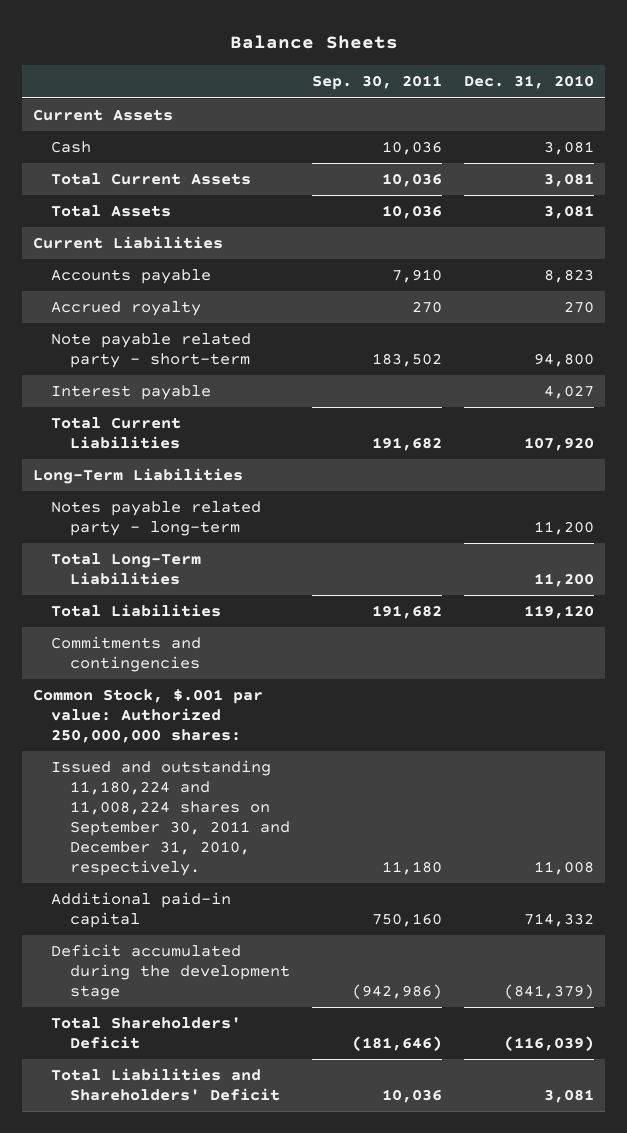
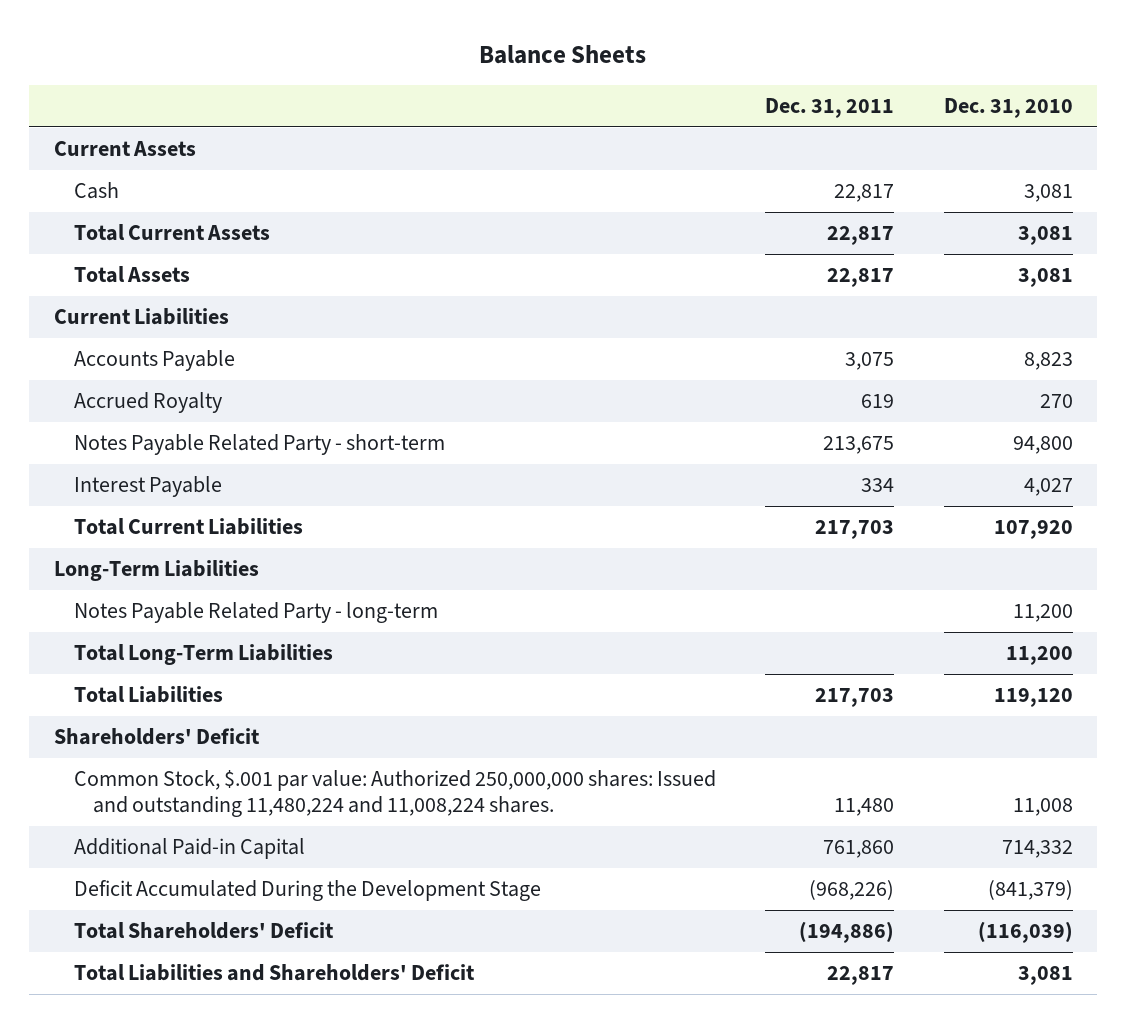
- | Sep. 30, 2011 | Dec. 31, 2010
+ | Dec. 31, 2011 | Dec. 31, 2010
- Accounts payable | 7,910 | 8,823
- Accrued royalty | 270 | 270
- Note payable related party - short-term | 183,502 | 94,800
- Interest payable | | 4,027
+ Accounts Payable | 3,075 | 8,823
+ Accrued Royalty | 619 | 270
+ Notes Payable Related Party - short-term | 213,675 | 94,800
+ Interest Payable | 334 | 4,027
- Notes payable related party - long-term | | 11,200
+ Notes Payable Related Party - long-term | | 11,200
- Commitments and contingencies
- Common Stock, $.001 par value: Authorized 250,000,000 shares:
- Issued and outstanding 11,180,224 and 11,008,224 shares on September 30, 2011 and December 31, 2010, respectively. | 11,180 | 11,008
- Additional paid-in capital | 750,160 | 714,332
- Deficit accumulated during the development stage | (942,986) | (841,379)
+ Shareholders' Deficit
+ Common Stock, $.001 par value: Authorized 250,000,000 shares: Issued and outstanding 11,480,224 and 11,008,224 shares. | 11,480 | 11,008
+ Additional Paid-in Capital | 761,860 | 714,332
+ Deficit Accumulated During the Development Stage | (968,226) | (841,379)

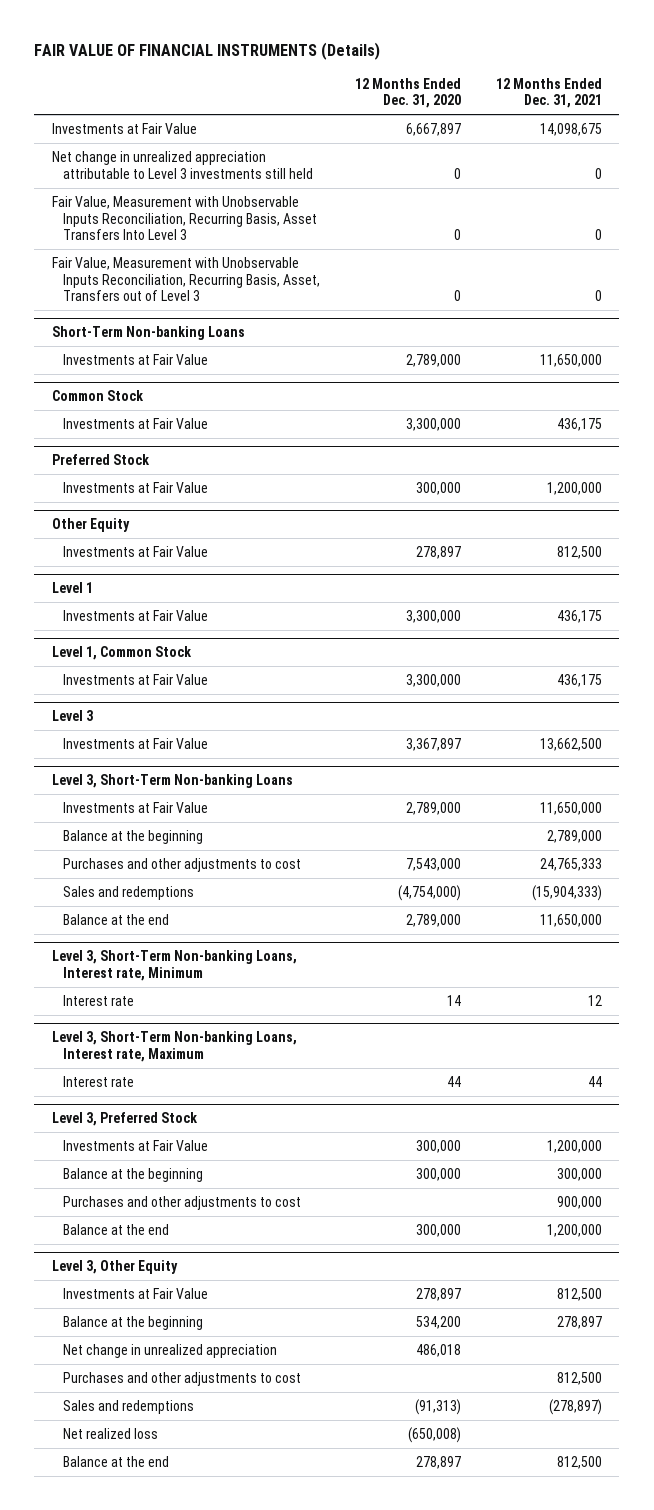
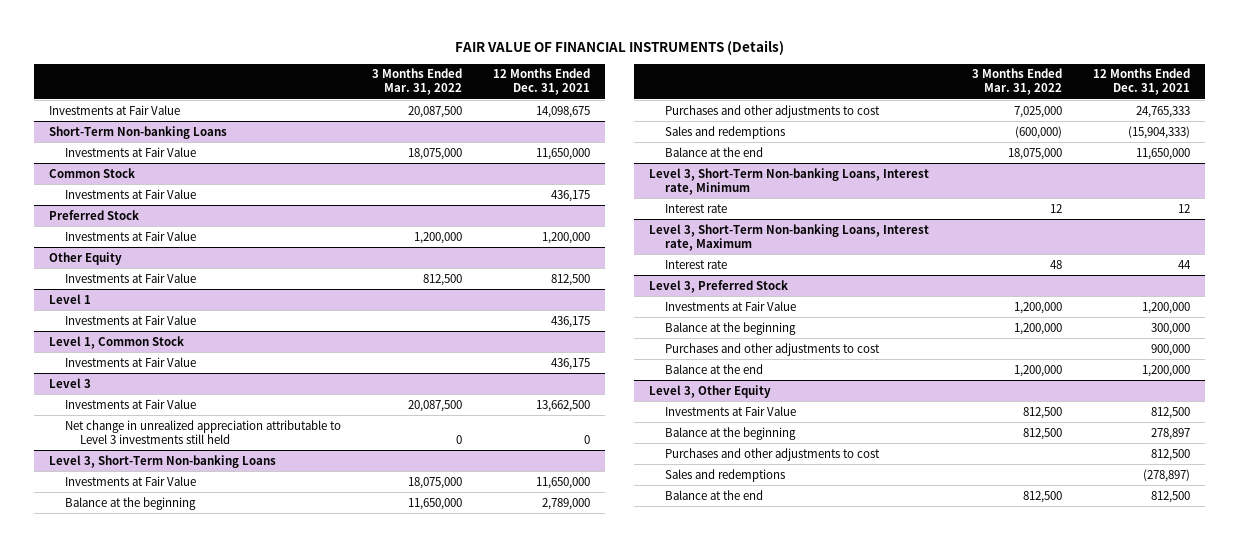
- | 12 Months Ended Dec. 31, 2020 | 12 Months Ended Dec. 31, 2021
+ | 3 Months Ended Mar. 31, 2022 | 12 Months Ended Dec. 31, 2021
- Net change in unrealized appreciation attributable to Level 3 investments still held | 0 | 0
- Fair Value, Measurement with Unobservable Inputs Reconciliation, Recurring Basis, Asset Transfers Into Level 3 | 0 | 0
- Fair Value, Measurement with Unobservable Inputs Reconciliation, Recurring Basis, Asset, Transfers out of Level 3 | 0 | 0
@ Level 3
+ Net change in unrealized appreciation attributable to Level 3 investments still held | 0 | 0
@ Level 3, Other Equity
- Net change in unrealized appreciation | 486,018 |
- Net realized loss | (650,008) |

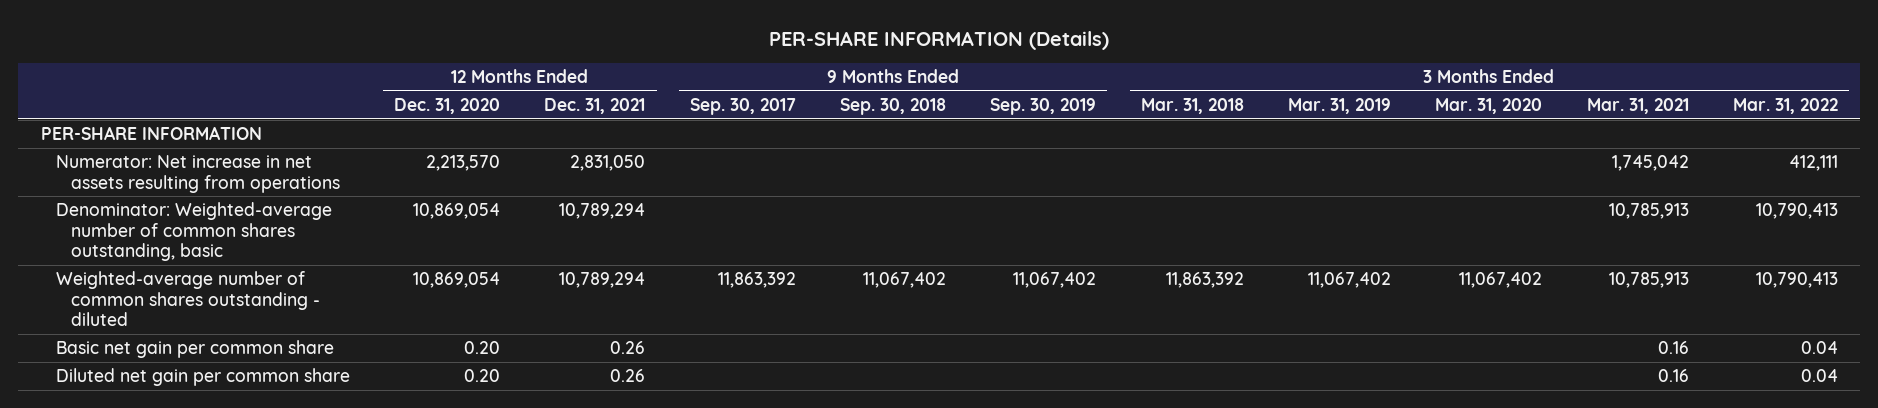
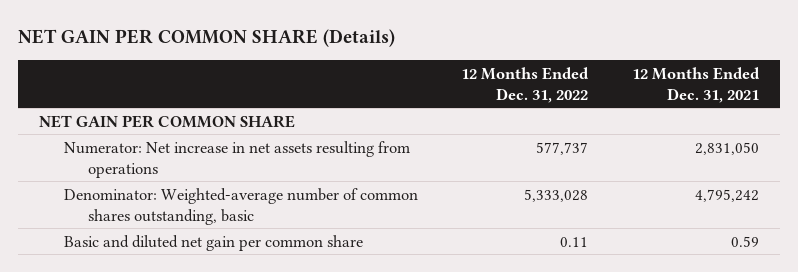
- PER-SHARE INFORMATION (Details)
+ NET GAIN PER COMMON SHARE (Details)
- | 12 Months Ended Dec. 31, 2020 | 12 Months Ended Dec. 31, 2021 | 9 Months Ended Sep. 30, 2017 | 9 Months Ended Sep. 30, 2018 | 9 Months Ended Sep. 30, 2019 | 3 Months Ended Mar. 31, 2018 | 3 Months Ended Mar. 31, 2019 | 3 Months Ended Mar. 31, 2020 | 3 Months Ended Mar. 31, 2021 | 3 Months Ended Mar. 31, 2022
+ | 12 Months Ended Dec. 31, 2022 | 12 Months Ended Dec. 31, 2021
- PER-SHARE INFORMATION
+ NET GAIN PER COMMON SHARE
- Denominator: Weighted-average number of common shares outstanding, basic | 10,869,054 | 10,789,294 | | | | | | | 10,785,913 | 10,790,413
- Weighted-average number of common shares outstanding - diluted | 10,869,054 | 10,789,294 | 11,863,392 | 11,067,402 | 11,067,402 | 11,863,392 | 11,067,402 | 11,067,402 | 10,785,913 | 10,790,413
- Basic net gain per common share | 0.20 | 0.26 | | | | | | | 0.16 | 0.04
- Diluted net gain per common share | 0.20 | 0.26 | | | | | | | 0.16 | 0.04
+ Denominator: Weighted-average number of common shares outstanding, basic | 5,333,028 | 4,795,242
+ Basic and diluted net gain per common share | 0.11 | 0.59

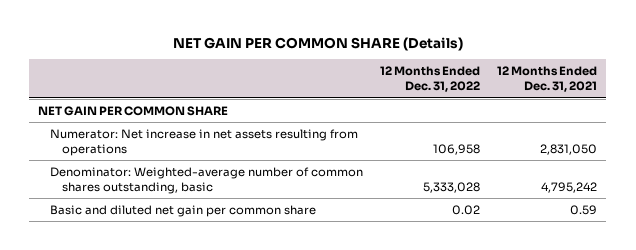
- Numerator: Net increase in net assets resulting from operations | 577,737 | 2,831,050
+ Numerator: Net increase in net assets resulting from operations | 106,958 | 2,831,050
- Basic and diluted net gain per common share | 0.11 | 0.59
+ Basic and diluted net gain per common share | 0.02 | 0.59

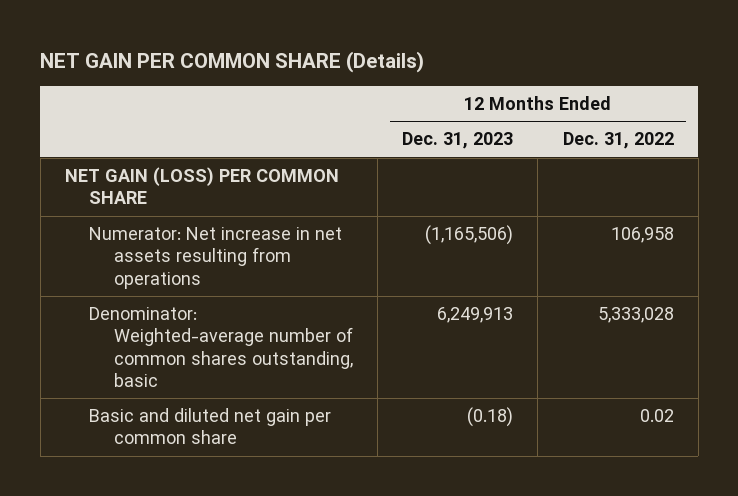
- | 12 Months Ended Dec. 31, 2022 | 12 Months Ended Dec. 31, 2021
+ | 12 Months Ended Dec. 31, 2023 | 12 Months Ended Dec. 31, 2022
- NET GAIN PER COMMON SHARE
+ NET GAIN (LOSS) PER COMMON SHARE

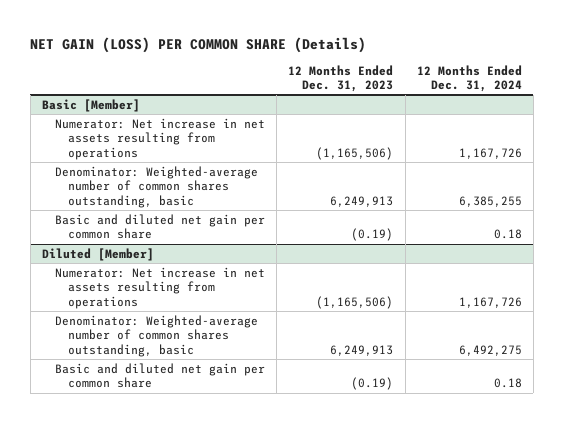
- NET GAIN PER COMMON SHARE (Details)
+ NET GAIN (LOSS) PER COMMON SHARE (Details)
- | 12 Months Ended Dec. 31, 2023 | 12 Months Ended Dec. 31, 2022
+ | 12 Months Ended Dec. 31, 2023 | 12 Months Ended Dec. 31, 2024
- NET GAIN (LOSS) PER COMMON SHARE
+ Basic [Member]
- Basic and diluted net gain per common share | (0.18) | 0.02
+ Basic and diluted net gain per common share | (0.19) | 0.18
+ Diluted [Member]
+ Numerator: Net increase in net assets resulting from operations | (1,165,506) | 1,167,726
+ Denominator: Weighted-average number of common shares outstanding, basic | 6,249,913 | 6,492,275
+ Basic and diluted net gain per common share | (0.19) | 0.18

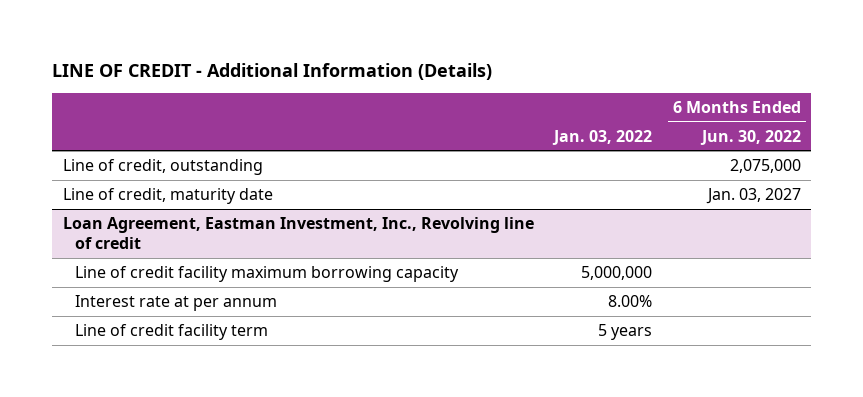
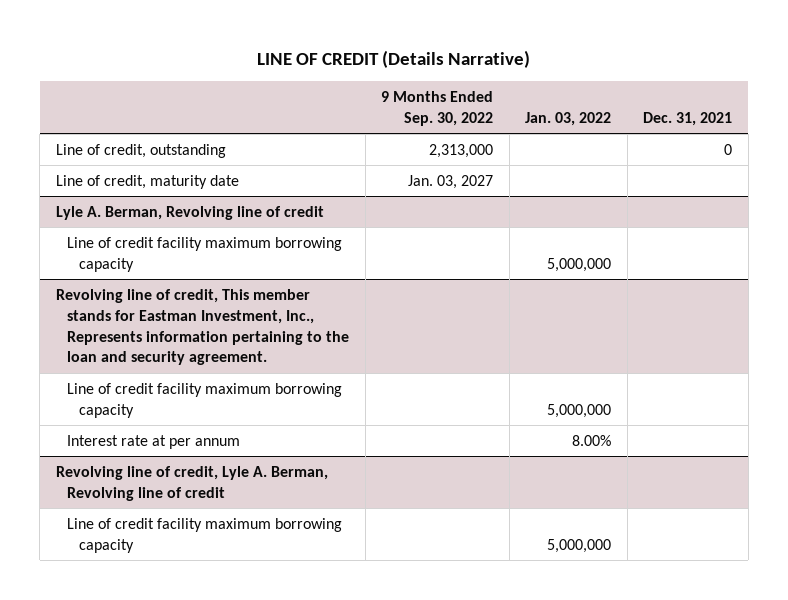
- LINE OF CREDIT - Additional Information (Details)
+ LINE OF CREDIT (Details Narrative)
- | Jan. 03, 2022 | 6 Months Ended Jun. 30, 2022
+ | 9 Months Ended Sep. 30, 2022 | Jan. 03, 2022 | Dec. 31, 2021
- Loan Agreement, Eastman Investment, Inc., Revolving line of credit
+ Lyle A. Berman, Revolving line of credit
+ Revolving line of credit, This member stands for Eastman Investment, Inc., Represents information pertaining to the loan and security agreement.
+ Line of credit facility maximum borrowing capacity | | 5,000,000 |
- Line of credit facility term | 5 years |
+ Revolving line of credit, Lyle A. Berman, Revolving line of credit
+ Line of credit facility maximum borrowing capacity | | 5,000,000 |

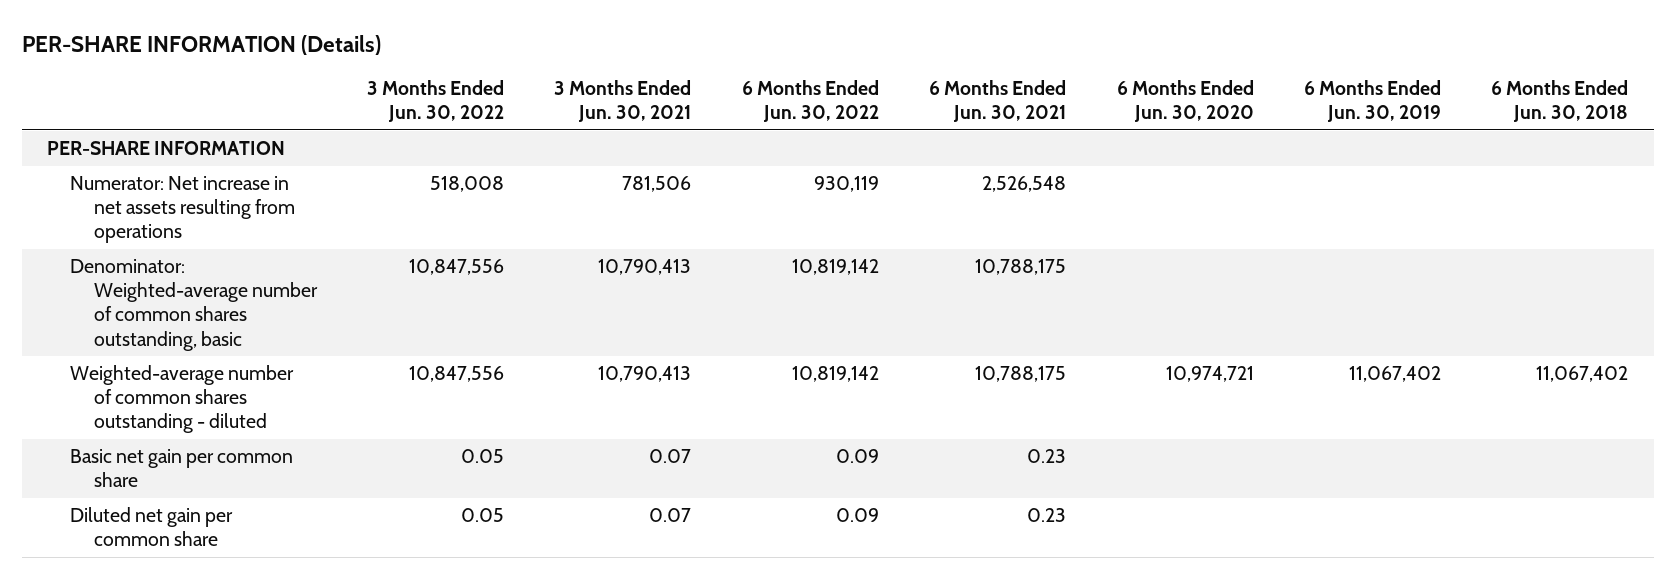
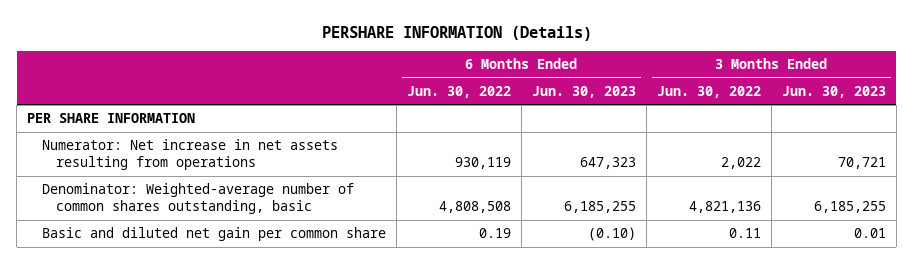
- PER-SHARE INFORMATION (Details)
+ PERSHARE INFORMATION (Details)
- | 3 Months Ended Jun. 30, 2022 | 3 Months Ended Jun. 30, 2021 | 6 Months Ended Jun. 30, 2022 | 6 Months Ended Jun. 30, 2021 | 6 Months Ended Jun. 30, 2020 | 6 Months Ended Jun. 30, 2019 | 6 Months Ended Jun. 30, 2018
+ | 6 Months Ended Jun. 30, 2022 | 6 Months Ended Jun. 30, 2023 | 3 Months Ended Jun. 30, 2022 | 3 Months Ended Jun. 30, 2023
- PER-SHARE INFORMATION
- Numerator: Net increase in net assets resulting from operations | 518,008 | 781,506 | 930,119 | 2,526,548 | | |
- Denominator: Weighted-average number of common shares outstanding, basic | 10,847,556 | 10,790,413 | 10,819,142 | 10,788,175 | | |
- Weighted-average number of common shares outstanding - diluted | 10,847,556 | 10,790,413 | 10,819,142 | 10,788,175 | 10,974,721 | 11,067,402 | 11,067,402
- Basic net gain per common share | 0.05 | 0.07 | 0.09 | 0.23 | | |
- Diluted net gain per common share | 0.05 | 0.07 | 0.09 | 0.23 | | |
+ PER SHARE INFORMATION
+ Numerator: Net increase in net assets resulting from operations | 930,119 | 647,323 | 2,022 | 70,721
+ Denominator: Weighted-average number of common shares outstanding, basic | 4,808,508 | 6,185,255 | 4,821,136 | 6,185,255
+ Basic and diluted net gain per common share | 0.19 | (0.10) | 0.11 | 0.01

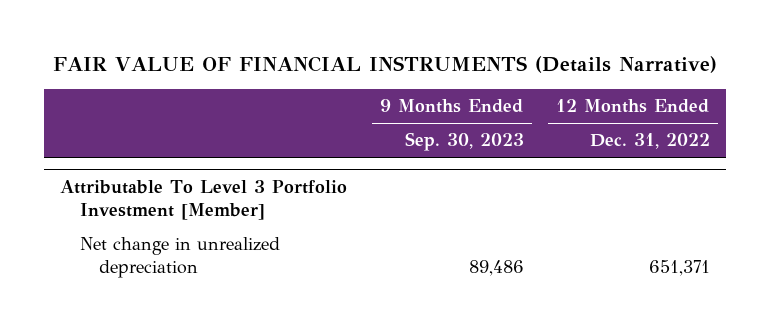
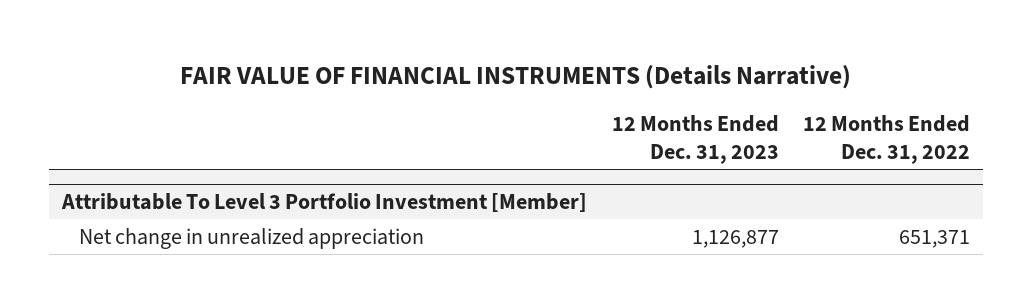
- | 9 Months Ended Sep. 30, 2023 | 12 Months Ended Dec. 31, 2022
+ | 12 Months Ended Dec. 31, 2023 | 12 Months Ended Dec. 31, 2022
@ Attributable To Level 3 Portfolio Investment [Member]
- Net change in unrealized depreciation | 89,486 | 651,371
+ Net change in unrealized appreciation | 1,126,877 | 651,371

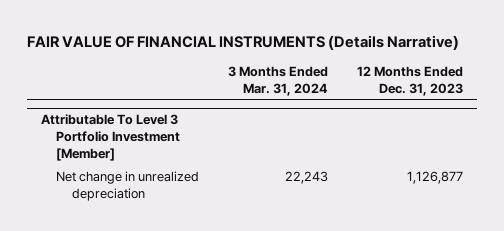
- | 12 Months Ended Dec. 31, 2023 | 12 Months Ended Dec. 31, 2022
+ | 3 Months Ended Mar. 31, 2024 | 12 Months Ended Dec. 31, 2023
@ Attributable To Level 3 Portfolio Investment [Member]
- Net change in unrealized appreciation | 1,126,877 | 651,371
+ Net change in unrealized depreciation | 22,243 | 1,126,877

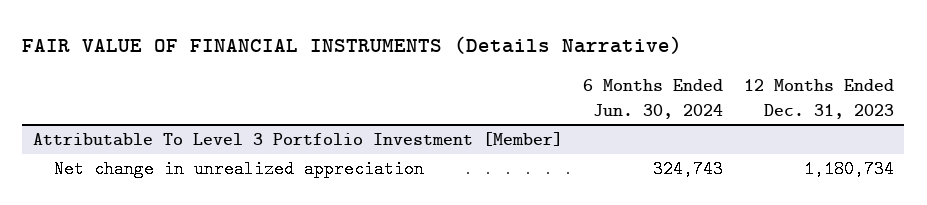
- | 3 Months Ended Mar. 31, 2024 | 12 Months Ended Dec. 31, 2023
+ | 6 Months Ended Jun. 30, 2024 | 12 Months Ended Dec. 31, 2023
@ Attributable To Level 3 Portfolio Investment [Member]
- Net change in unrealized depreciation | 22,243 | 1,126,877
+ Net change in unrealized appreciation | 324,743 | 1,180,734

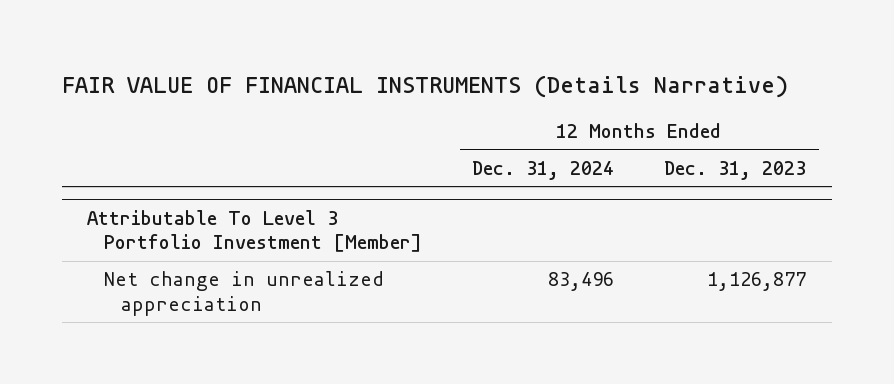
- | 6 Months Ended Jun. 30, 2024 | 12 Months Ended Dec. 31, 2023
+ | 12 Months Ended Dec. 31, 2024 | 12 Months Ended Dec. 31, 2023
@ Attributable To Level 3 Portfolio Investment [Member]
- Net change in unrealized appreciation | 324,743 | 1,180,734
+ Net change in unrealized appreciation | 83,496 | 1,126,877

